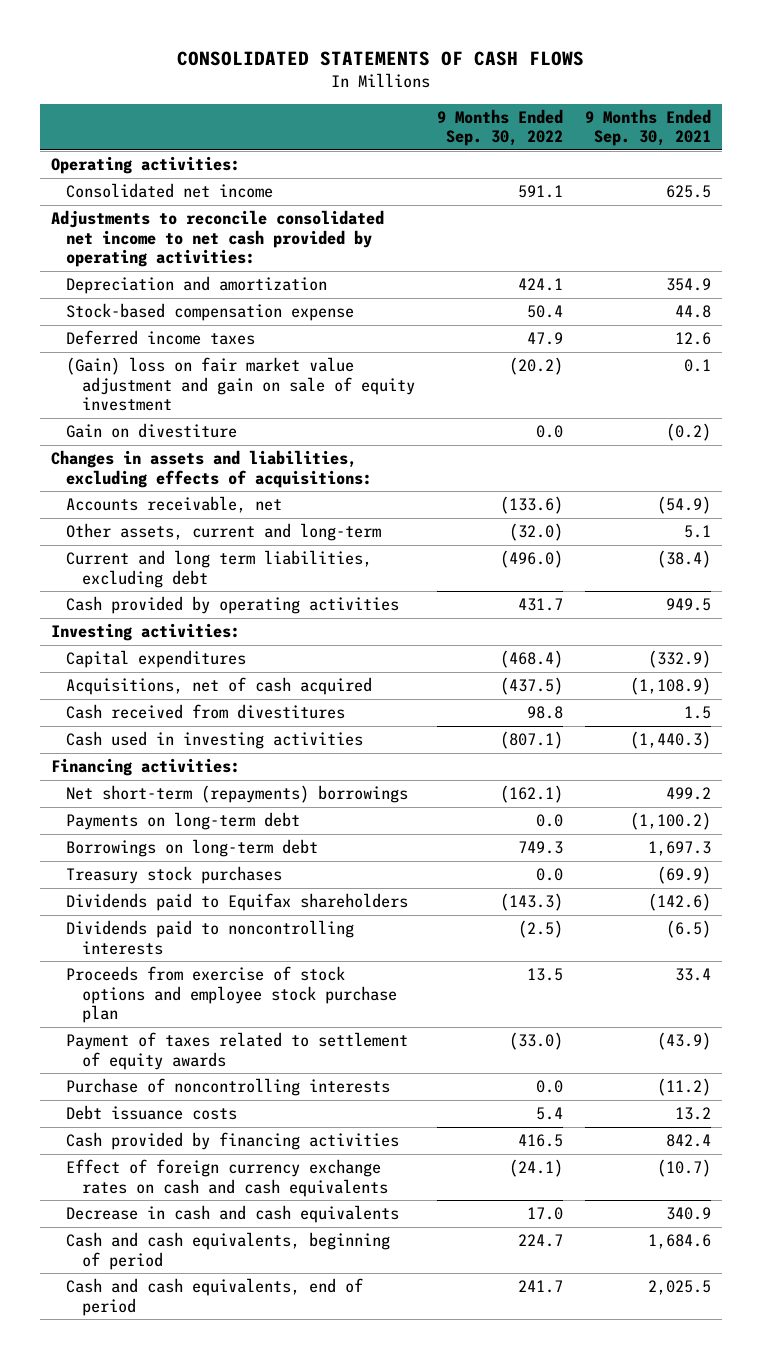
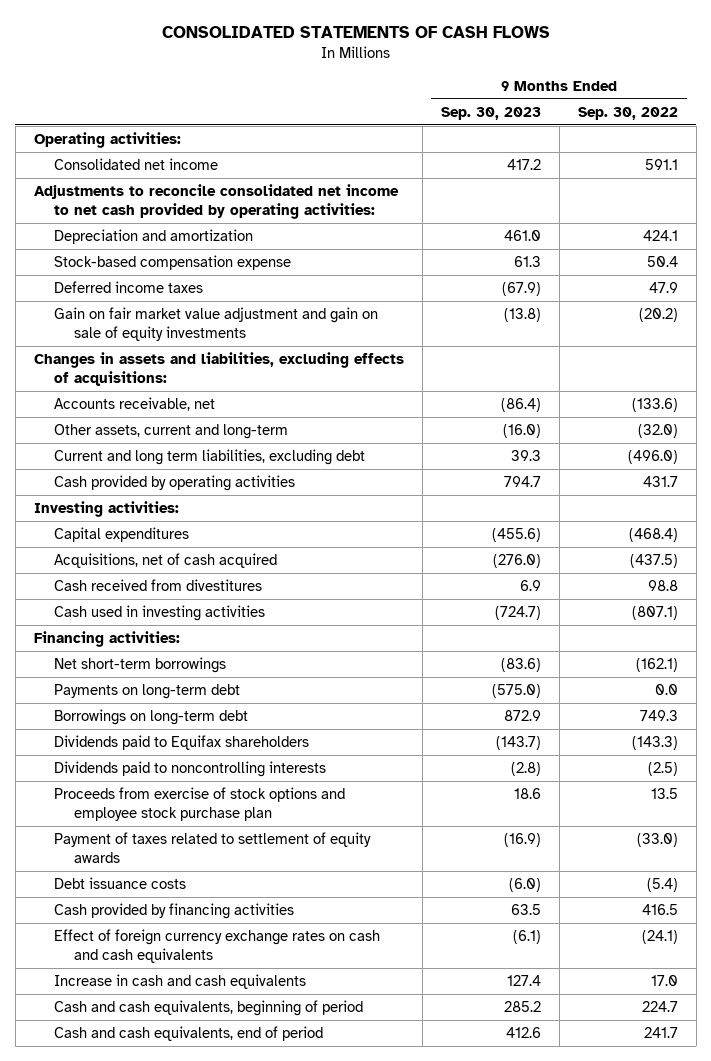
- | 9 Months Ended Sep. 30, 2022 | 9 Months Ended Sep. 30, 2021
+ | 9 Months Ended Sep. 30, 2023 | 9 Months Ended Sep. 30, 2022
- (Gain) loss on fair market value adjustment and gain on sale of equity investment | (20.2) | 0.1
- Gain on divestiture | 0.0 | (0.2)
+ Gain on fair market value adjustment and gain on sale of equity investments | (13.8) | (20.2)
- Net short-term (repayments) borrowings | (162.1) | 499.2
+ Net short-term borrowings | (83.6) | (162.1)
- Treasury stock purchases | 0.0 | (69.9)
- Purchase of noncontrolling interests | 0.0 | (11.2)
- Debt issuance costs | 5.4 | 13.2
+ Debt issuance costs | (6.0) | (5.4)
- Decrease in cash and cash equivalents | 17.0 | 340.9
+ Increase in cash and cash equivalents | 127.4 | 17.0

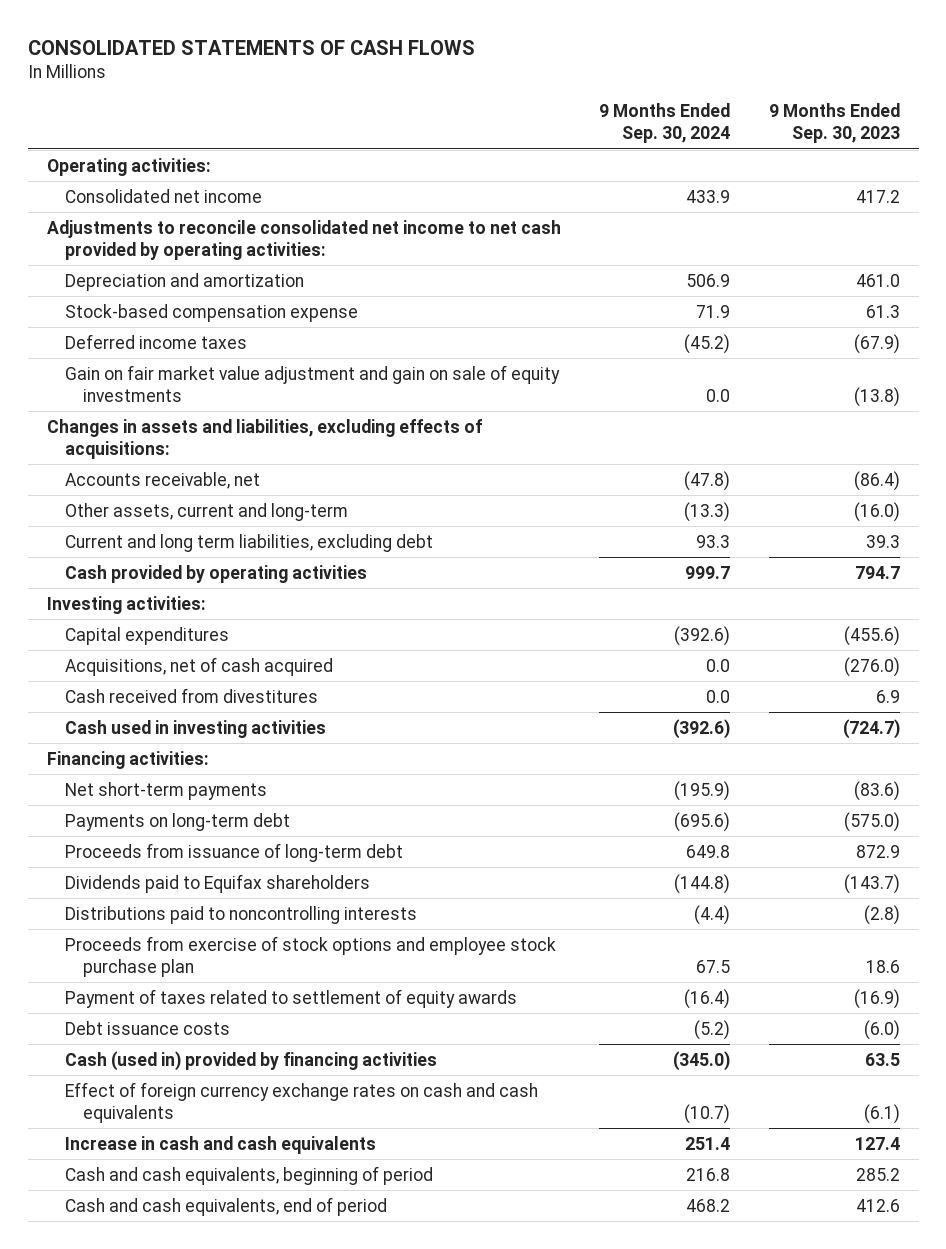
- | 9 Months Ended Sep. 30, 2023 | 9 Months Ended Sep. 30, 2022
+ | 9 Months Ended Sep. 30, 2024 | 9 Months Ended Sep. 30, 2023
- Net short-term borrowings | (83.6) | (162.1)
+ Net short-term payments | (195.9) | (83.6)
- Borrowings on long-term debt | 872.9 | 749.3
+ Proceeds from issuance of long-term debt | 649.8 | 872.9
- Dividends paid to noncontrolling interests | (2.8) | (2.5)
+ Distributions paid to noncontrolling interests | (4.4) | (2.8)
- Cash provided by financing activities | 63.5 | 416.5
+ Cash (used in) provided by financing activities | (345.0) | 63.5

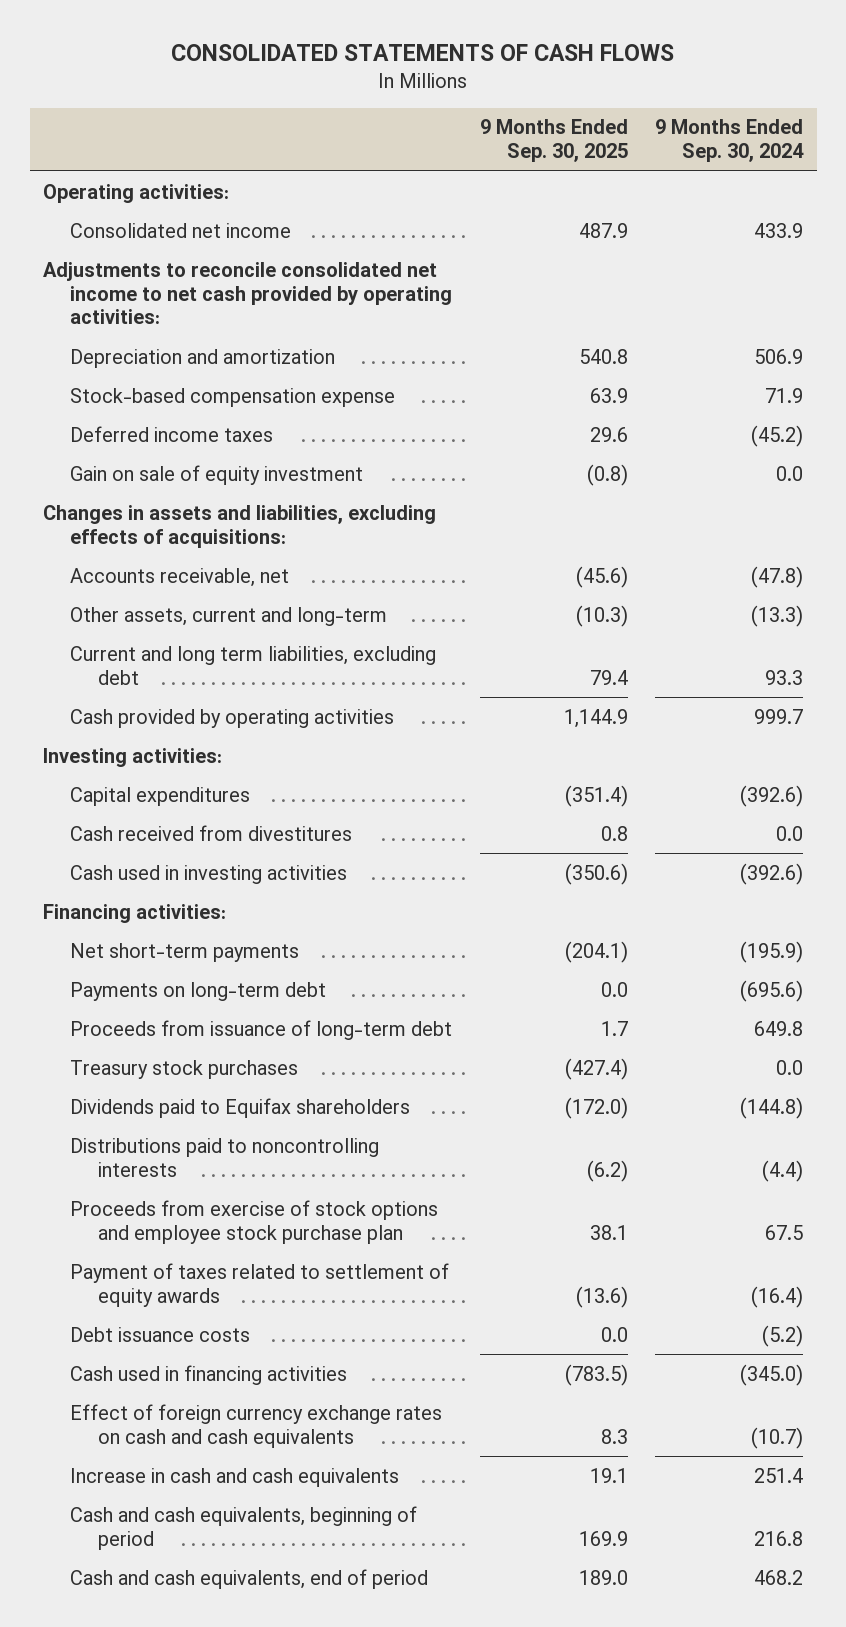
- | 9 Months Ended Sep. 30, 2024 | 9 Months Ended Sep. 30, 2023
+ | 9 Months Ended Sep. 30, 2025 | 9 Months Ended Sep. 30, 2024
- Gain on fair market value adjustment and gain on sale of equity investments | 0.0 | (13.8)
+ Gain on sale of equity investment | (0.8) | 0.0
- Acquisitions, net of cash acquired | 0.0 | (276.0)
+ Treasury stock purchases | (427.4) | 0.0
- Cash (used in) provided by financing activities | (345.0) | 63.5
+ Cash used in financing activities | (783.5) | (345.0)

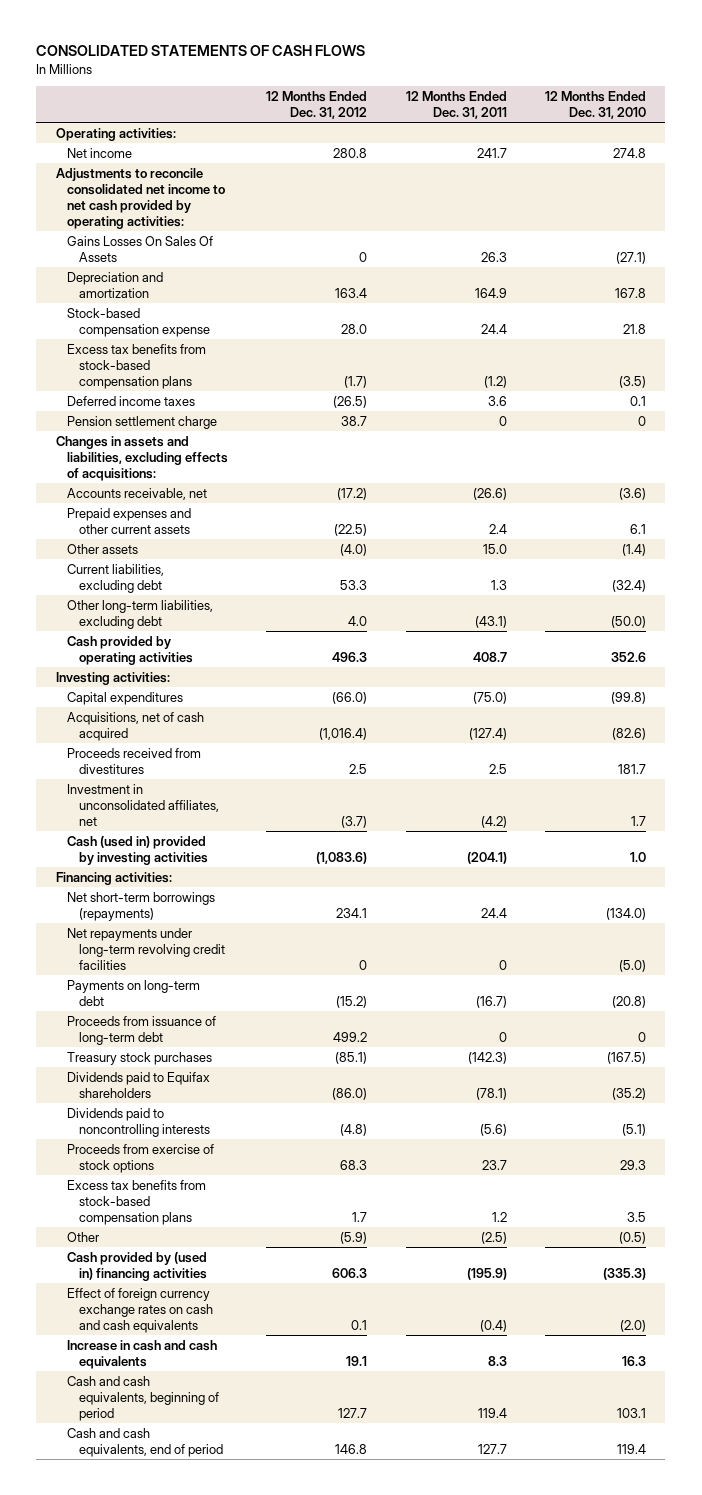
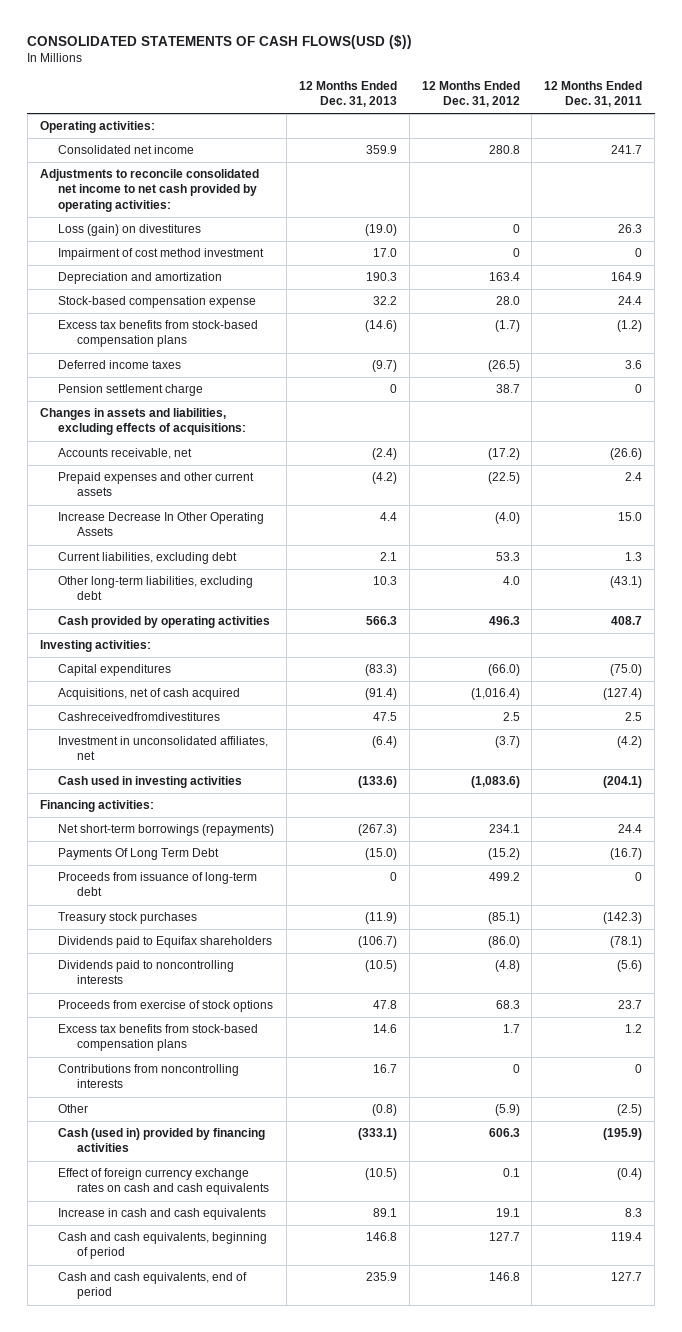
- CONSOLIDATED STATEMENTS OF CASH FLOWS
+ CONSOLIDATED STATEMENTS OF CASH FLOWS(USD ($))
- | 12 Months Ended Dec. 31, 2012 | 12 Months Ended Dec. 31, 2011 | 12 Months Ended Dec. 31, 2010
+ | 12 Months Ended Dec. 31, 2013 | 12 Months Ended Dec. 31, 2012 | 12 Months Ended Dec. 31, 2011
- Net income | 280.8 | 241.7 | 274.8
+ Consolidated net income | 359.9 | 280.8 | 241.7
- Gains Losses On Sales Of Assets | 0 | 26.3 | (27.1)
+ Loss (gain) on divestitures | (19.0) | 0 | 26.3
+ Impairment of cost method investment | 17.0 | 0 | 0
- Other assets | (4.0) | 15.0 | (1.4)
+ Increase Decrease In Other Operating Assets | 4.4 | (4.0) | 15.0
- Proceeds received from divestitures | 2.5 | 2.5 | 181.7
+ Cashreceivedfromdivestitures | 47.5 | 2.5 | 2.5
- Cash (used in) provided by investing activities | (1,083.6) | (204.1) | 1.0
+ Cash used in investing activities | (133.6) | (1,083.6) | (204.1)
- Net repayments under long-term revolving credit facilities | 0 | 0 | (5.0)
- Payments on long-term debt | (15.2) | (16.7) | (20.8)
+ Payments Of Long Term Debt | (15.0) | (15.2) | (16.7)
+ Contributions from noncontrolling interests | 16.7 | 0 | 0
- Cash provided by (used in) financing activities | 606.3 | (195.9) | (335.3)
+ Cash (used in) provided by financing activities | (333.1) | 606.3 | (195.9)

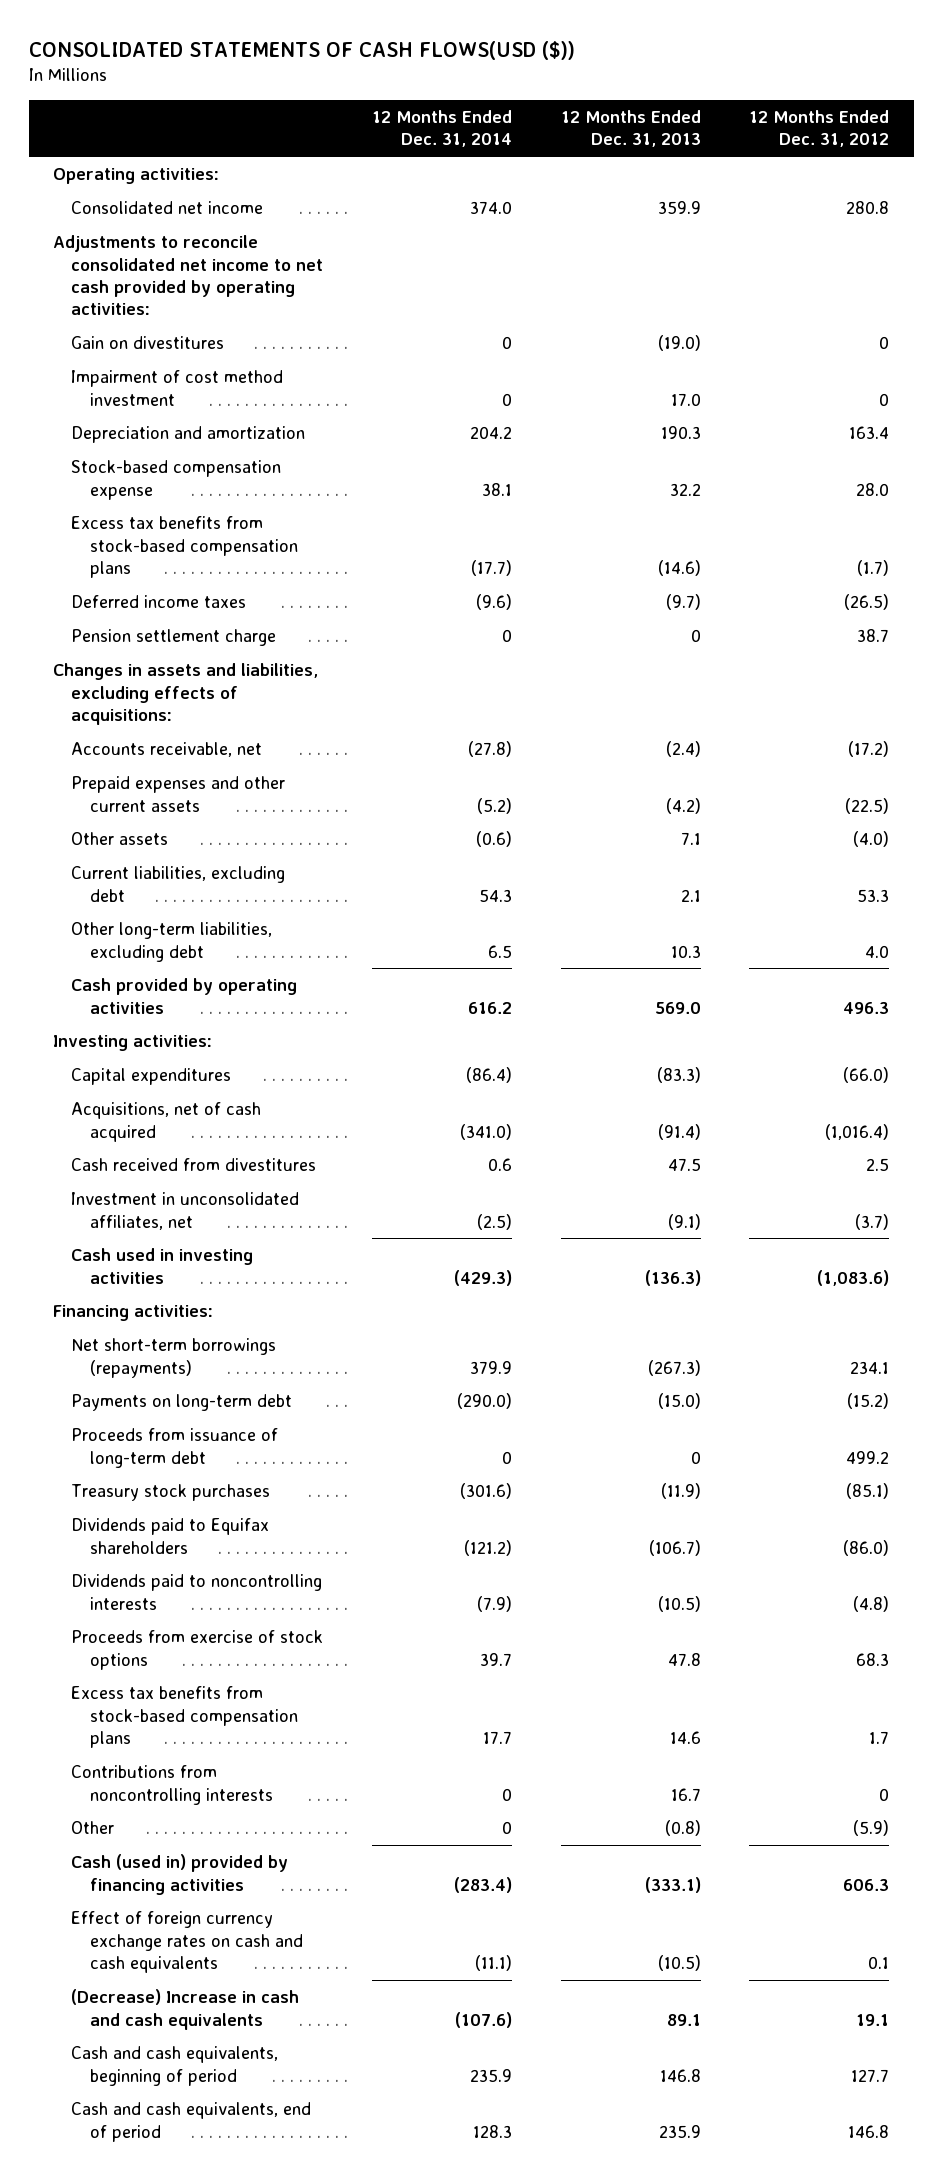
- | 12 Months Ended Dec. 31, 2013 | 12 Months Ended Dec. 31, 2012 | 12 Months Ended Dec. 31, 2011
+ | 12 Months Ended Dec. 31, 2014 | 12 Months Ended Dec. 31, 2013 | 12 Months Ended Dec. 31, 2012
- Loss (gain) on divestitures | (19.0) | 0 | 26.3
+ Gain on divestitures | 0 | (19.0) | 0
- Increase Decrease In Other Operating Assets | 4.4 | (4.0) | 15.0
+ Other assets | (0.6) | 7.1 | (4.0)
- Cash provided by operating activities | 566.3 | 496.3 | 408.7
+ Cash provided by operating activities | 616.2 | 569.0 | 496.3
- Cashreceivedfromdivestitures | 47.5 | 2.5 | 2.5
- Investment in unconsolidated affiliates, net | (6.4) | (3.7) | (4.2)
- Cash used in investing activities | (133.6) | (1,083.6) | (204.1)
+ Cash received from divestitures | 0.6 | 47.5 | 2.5
+ Investment in unconsolidated affiliates, net | (2.5) | (9.1) | (3.7)
+ Cash used in investing activities | (429.3) | (136.3) | (1,083.6)
- Payments Of Long Term Debt | (15.0) | (15.2) | (16.7)
+ Payments on long-term debt | (290.0) | (15.0) | (15.2)
- Increase in cash and cash equivalents | 89.1 | 19.1 | 8.3
+ (Decrease) Increase in cash and cash equivalents | (107.6) | 89.1 | 19.1

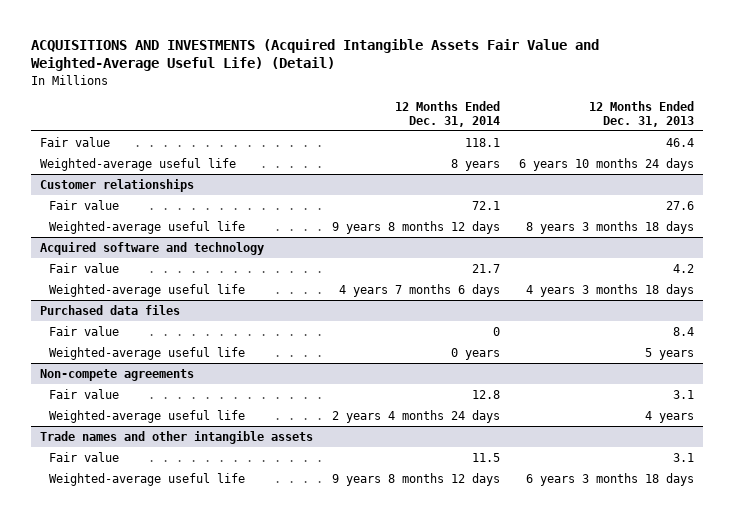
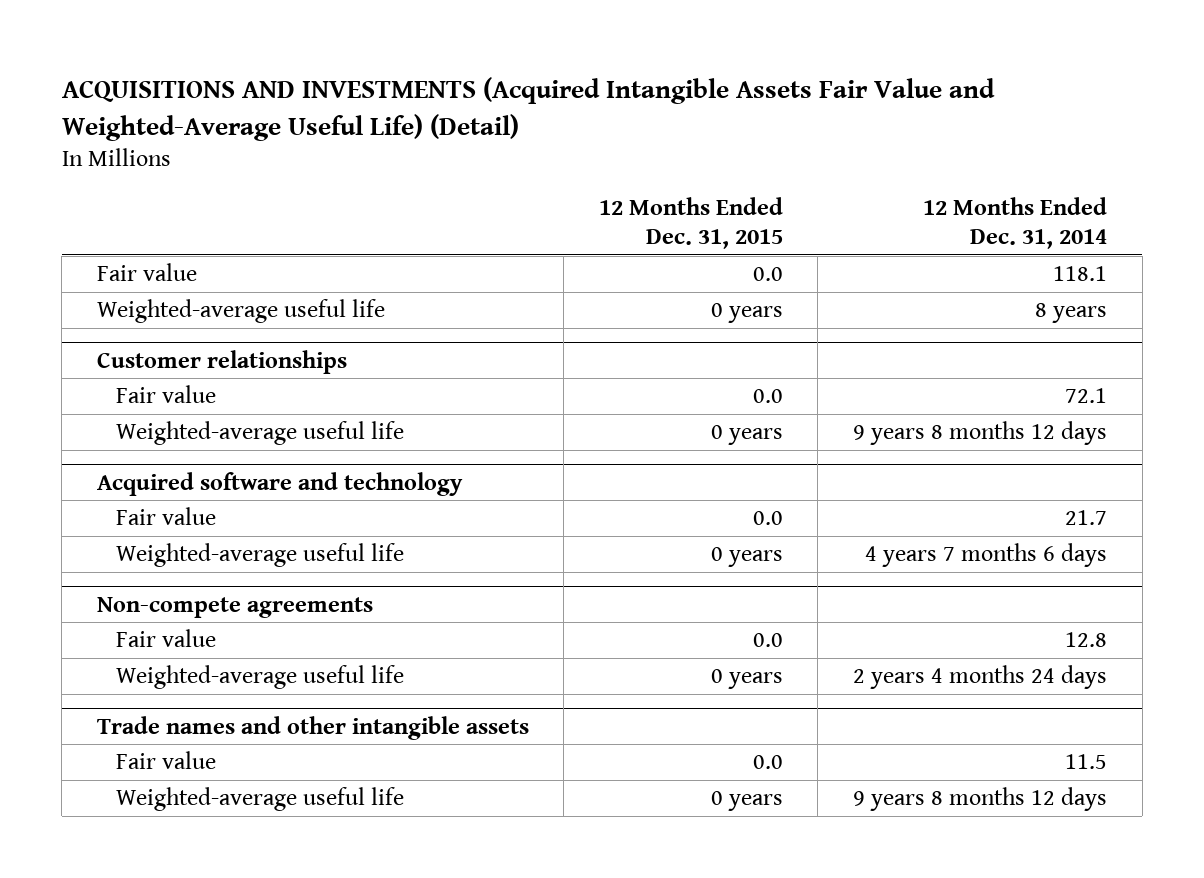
- | 12 Months Ended Dec. 31, 2014 | 12 Months Ended Dec. 31, 2013
+ | 12 Months Ended Dec. 31, 2015 | 12 Months Ended Dec. 31, 2014
- Purchased data files
- Fair value | 0 | 8.4
- Weighted-average useful life | 0 years | 5 years

